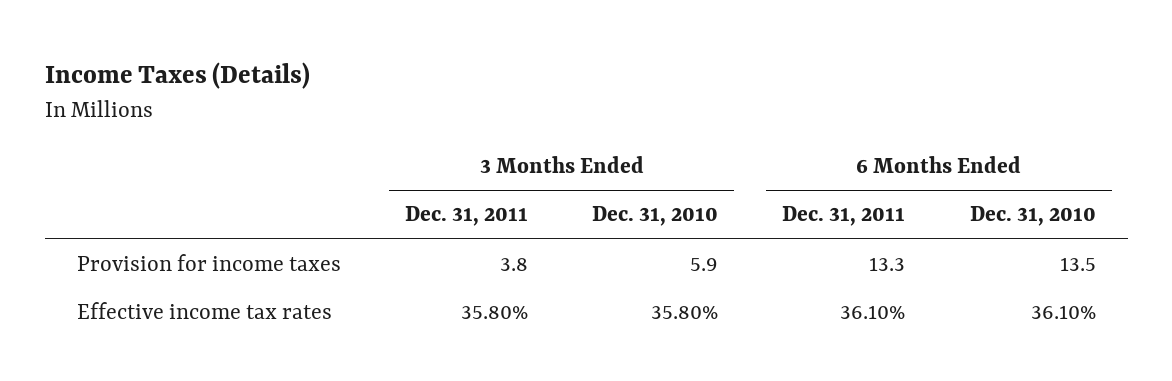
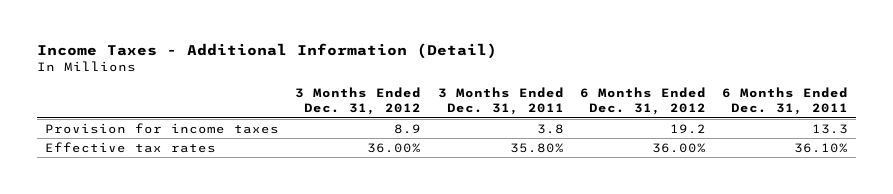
- Income Taxes (Details)
+ Income Taxes - Additional Information (Detail)
- | 3 Months Ended Dec. 31, 2011 | 3 Months Ended Dec. 31, 2010 | 6 Months Ended Dec. 31, 2011 | 6 Months Ended Dec. 31, 2010
+ | 3 Months Ended Dec. 31, 2012 | 3 Months Ended Dec. 31, 2011 | 6 Months Ended Dec. 31, 2012 | 6 Months Ended Dec. 31, 2011
- Effective income tax rates | 35.80% | 35.80% | 36.10% | 36.10%
+ Effective tax rates | 36.00% | 35.80% | 36.00% | 36.10%

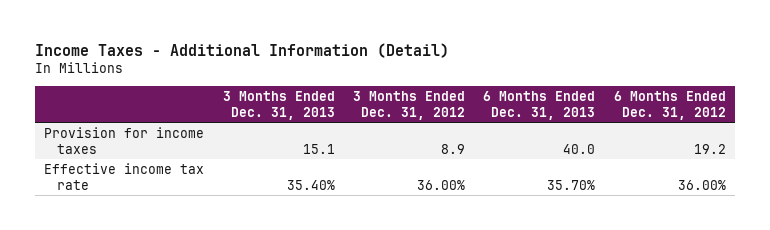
- | 3 Months Ended Dec. 31, 2012 | 3 Months Ended Dec. 31, 2011 | 6 Months Ended Dec. 31, 2012 | 6 Months Ended Dec. 31, 2011
+ | 3 Months Ended Dec. 31, 2013 | 3 Months Ended Dec. 31, 2012 | 6 Months Ended Dec. 31, 2013 | 6 Months Ended Dec. 31, 2012
- Effective tax rates | 36.00% | 35.80% | 36.00% | 36.10%
+ Effective income tax rate | 35.40% | 36.00% | 35.70% | 36.00%

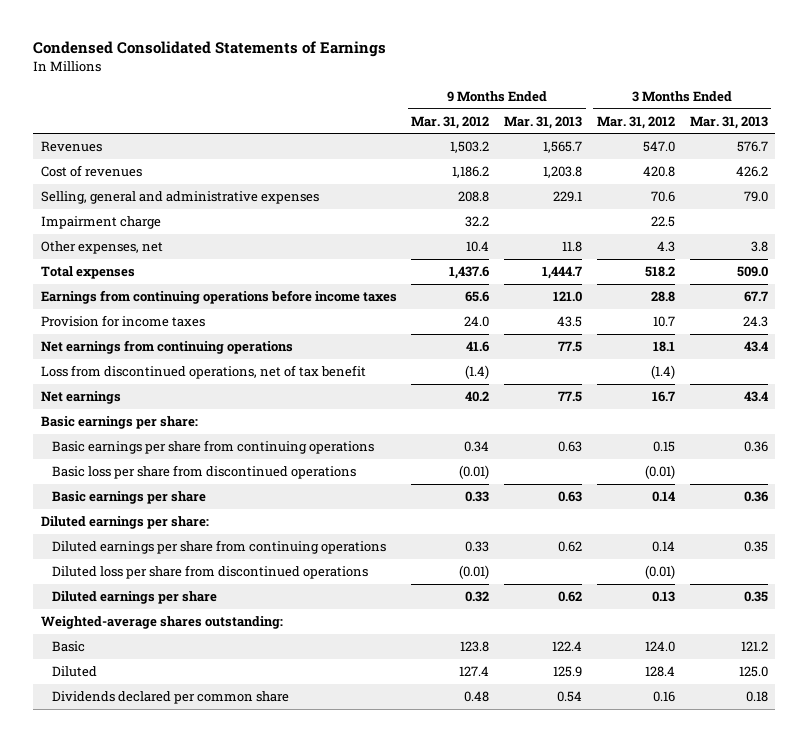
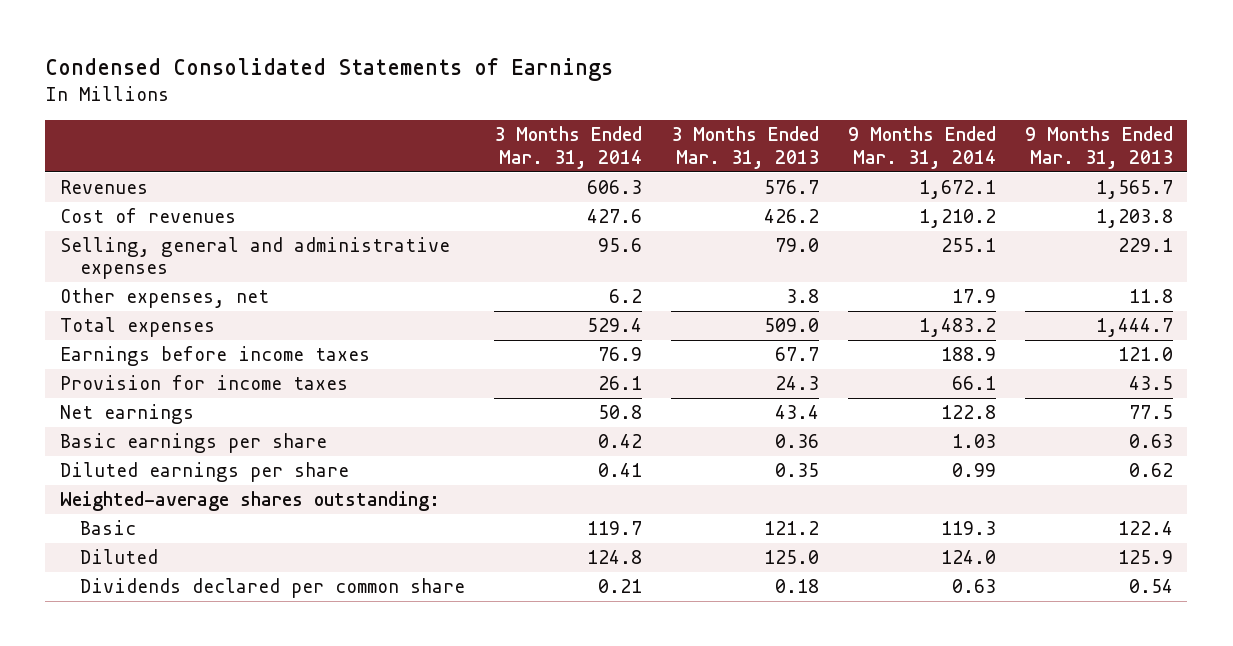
- | 9 Months Ended Mar. 31, 2012 | 9 Months Ended Mar. 31, 2013 | 3 Months Ended Mar. 31, 2012 | 3 Months Ended Mar. 31, 2013
+ | 3 Months Ended Mar. 31, 2014 | 3 Months Ended Mar. 31, 2013 | 9 Months Ended Mar. 31, 2014 | 9 Months Ended Mar. 31, 2013
- Impairment charge | 32.2 | | 22.5 |
- Earnings from continuing operations before income taxes | 65.6 | 121.0 | 28.8 | 67.7
+ Earnings before income taxes | 76.9 | 67.7 | 188.9 | 121.0
- Net earnings from continuing operations | 41.6 | 77.5 | 18.1 | 43.4
- Loss from discontinued operations, net of tax benefit | (1.4) | | (1.4) |
- Basic earnings per share:
- Basic earnings per share from continuing operations | 0.34 | 0.63 | 0.15 | 0.36
- Basic loss per share from discontinued operations | (0.01) | | (0.01) |
- Diluted earnings per share:
- Diluted earnings per share from continuing operations | 0.33 | 0.62 | 0.14 | 0.35
- Diluted loss per share from discontinued operations | (0.01) | | (0.01) |

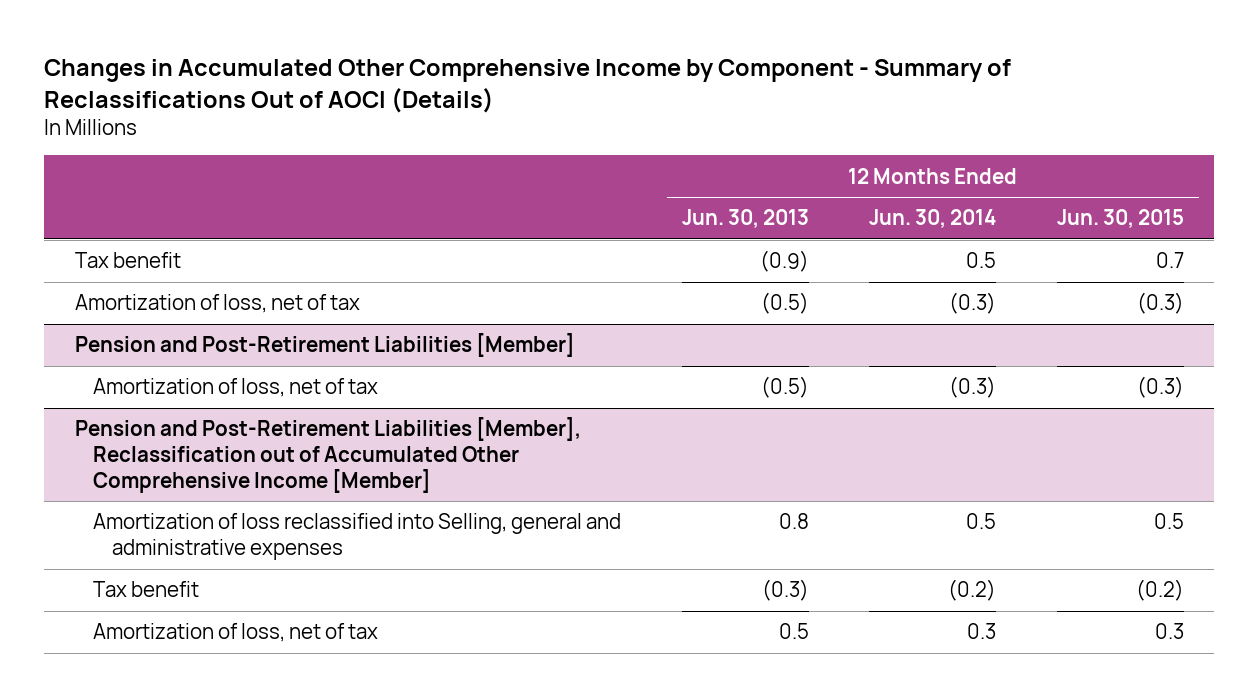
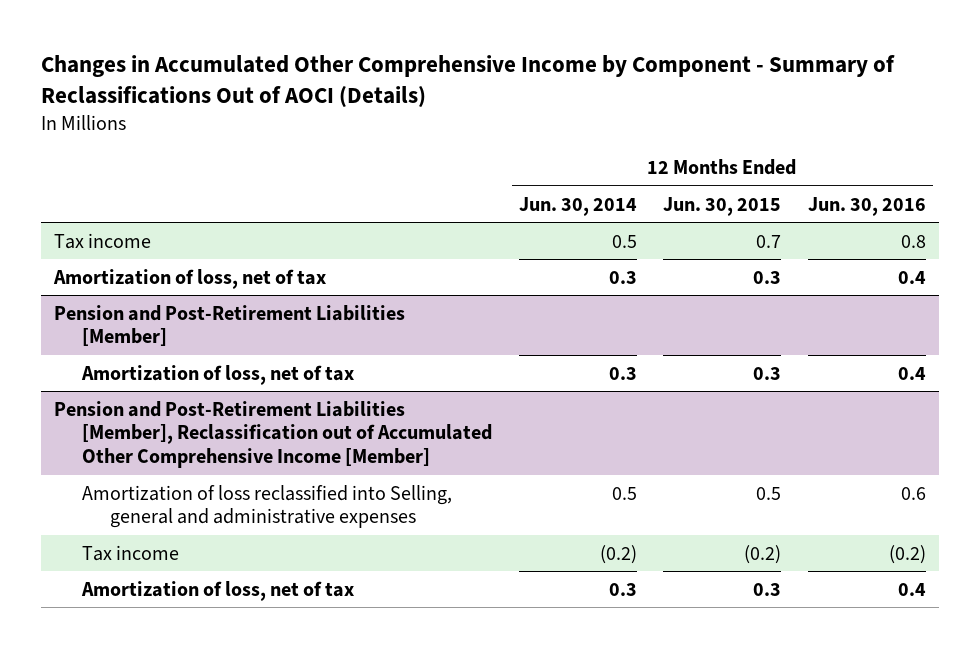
- | 12 Months Ended Jun. 30, 2013 | 12 Months Ended Jun. 30, 2014 | 12 Months Ended Jun. 30, 2015
+ | 12 Months Ended Jun. 30, 2014 | 12 Months Ended Jun. 30, 2015 | 12 Months Ended Jun. 30, 2016
- Tax benefit | (0.9) | 0.5 | 0.7
- Amortization of loss, net of tax | (0.5) | (0.3) | (0.3)
+ Tax income | 0.5 | 0.7 | 0.8
+ Amortization of loss, net of tax | 0.3 | 0.3 | 0.4
@ Pension and Post-Retirement Liabilities [Member]
- Amortization of loss, net of tax | (0.5) | (0.3) | (0.3)
+ Amortization of loss, net of tax | 0.3 | 0.3 | 0.4
@ Pension and Post-Retirement Liabilities [Member], Reclassification out of Accumulated Other Comprehensive Income [Member]
- Tax benefit | (0.3) | (0.2) | (0.2)
+ Tax income | (0.2) | (0.2) | (0.2)

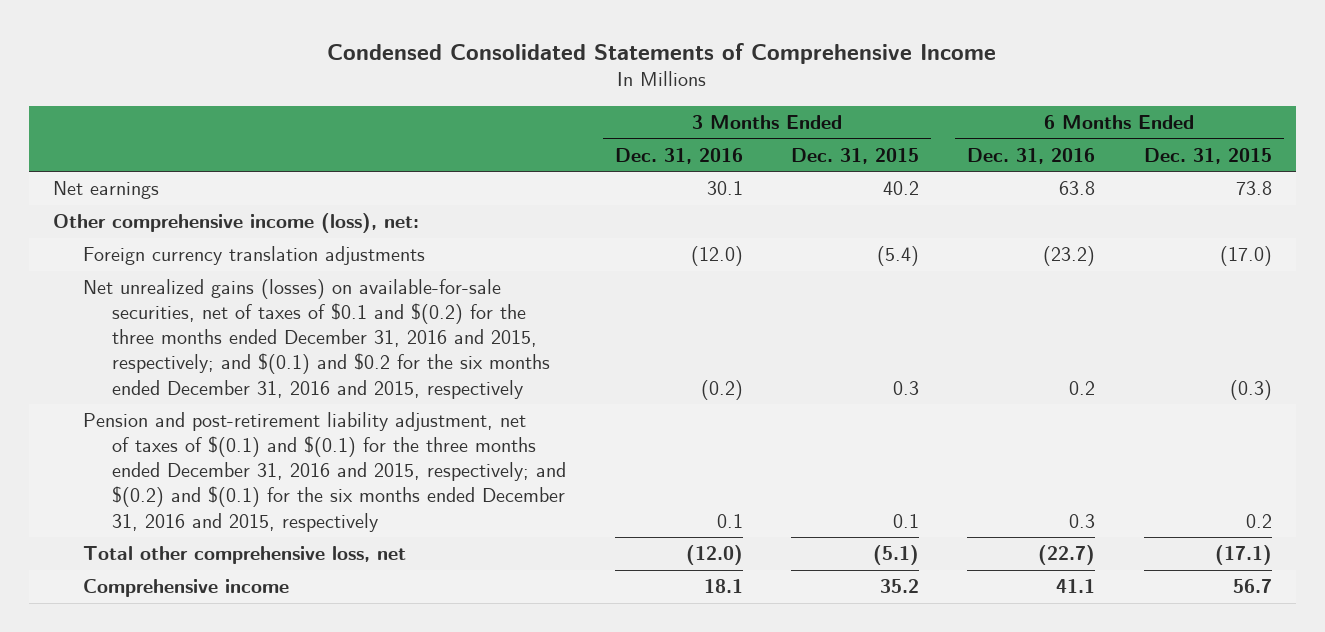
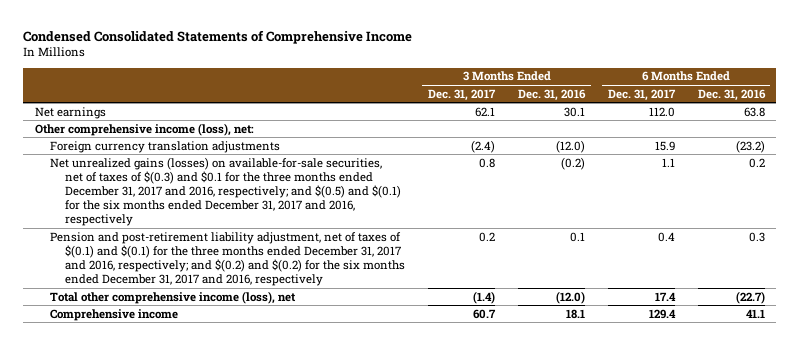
- | 3 Months Ended Dec. 31, 2016 | 3 Months Ended Dec. 31, 2015 | 6 Months Ended Dec. 31, 2016 | 6 Months Ended Dec. 31, 2015
+ | 3 Months Ended Dec. 31, 2017 | 3 Months Ended Dec. 31, 2016 | 6 Months Ended Dec. 31, 2017 | 6 Months Ended Dec. 31, 2016
- Net unrealized gains (losses) on available-for-sale securities, net of taxes of $0.1 and $(0.2) for the three months ended December 31, 2016 and 2015, respectively; and $(0.1) and $0.2 for the six months ended December 31, 2016 and 2015, respectively | (0.2) | 0.3 | 0.2 | (0.3)
- Pension and post-retirement liability adjustment, net of taxes of $(0.1) and $(0.1) for the three months ended December 31, 2016 and 2015, respectively; and $(0.2) and $(0.1) for the six months ended December 31, 2016 and 2015, respectively | 0.1 | 0.1 | 0.3 | 0.2
- Total other comprehensive loss, net | (12.0) | (5.1) | (22.7) | (17.1)
+ Net unrealized gains (losses) on available-for-sale securities, net of taxes of $(0.3) and $0.1 for the three months ended December 31, 2017 and 2016, respectively; and $(0.5) and $(0.1) for the six months ended December 31, 2017 and 2016, respectively | 0.8 | (0.2) | 1.1 | 0.2
+ Pension and post-retirement liability adjustment, net of taxes of $(0.1) and $(0.1) for the three months ended December 31, 2017 and 2016, respectively; and $(0.2) and $(0.2) for the six months ended December 31, 2017 and 2016, respectively | 0.2 | 0.1 | 0.4 | 0.3
+ Total other comprehensive income (loss), net | (1.4) | (12.0) | 17.4 | (22.7)

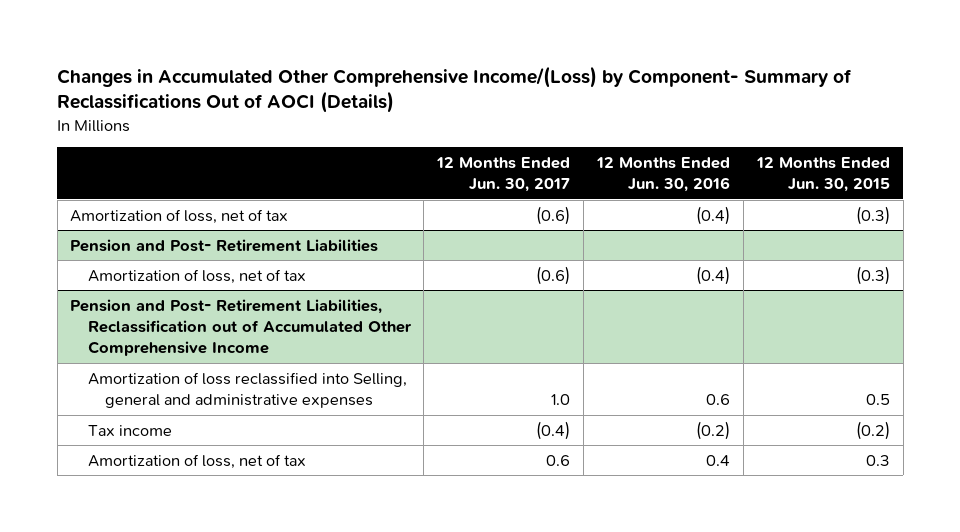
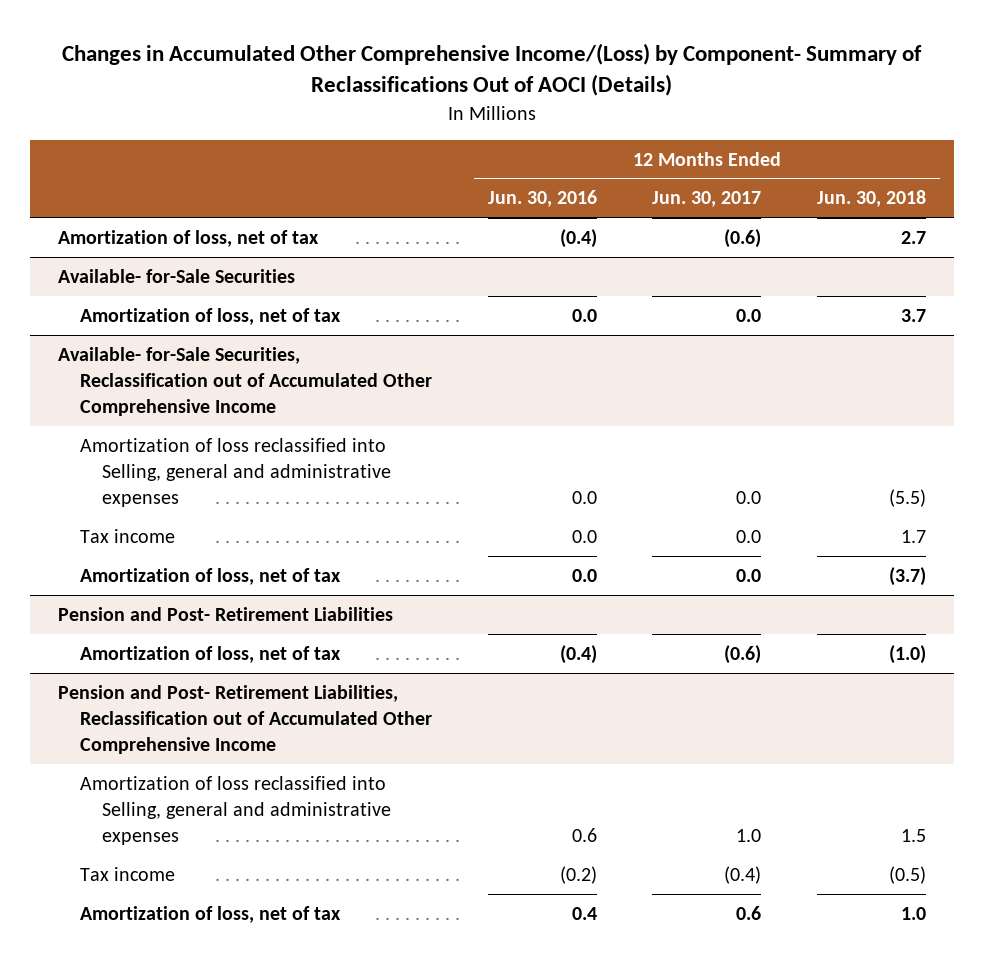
- | 12 Months Ended Jun. 30, 2017 | 12 Months Ended Jun. 30, 2016 | 12 Months Ended Jun. 30, 2015
+ | 12 Months Ended Jun. 30, 2016 | 12 Months Ended Jun. 30, 2017 | 12 Months Ended Jun. 30, 2018
+ Available- for-Sale Securities
+ Amortization of loss, net of tax | 0.0 | 0.0 | 3.7
+ Available- for-Sale Securities, Reclassification out of Accumulated Other Comprehensive Income
+ Amortization of loss reclassified into Selling, general and administrative expenses | 0.0 | 0.0 | (5.5)
+ Tax income | 0.0 | 0.0 | 1.7
+ Amortization of loss, net of tax | 0.0 | 0.0 | (3.7)

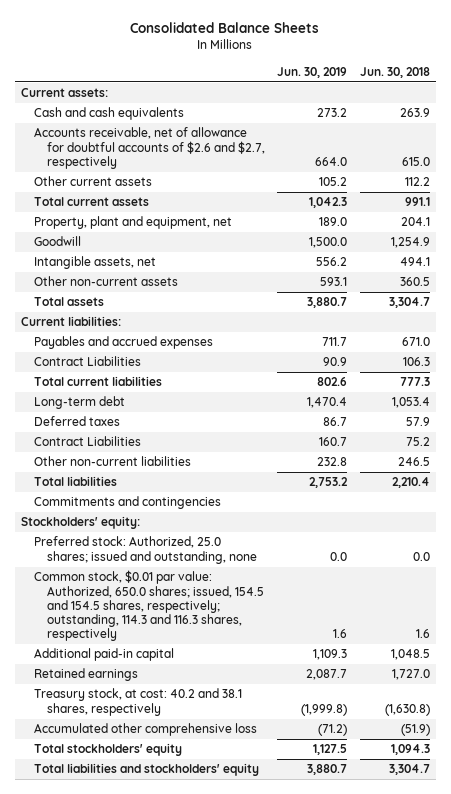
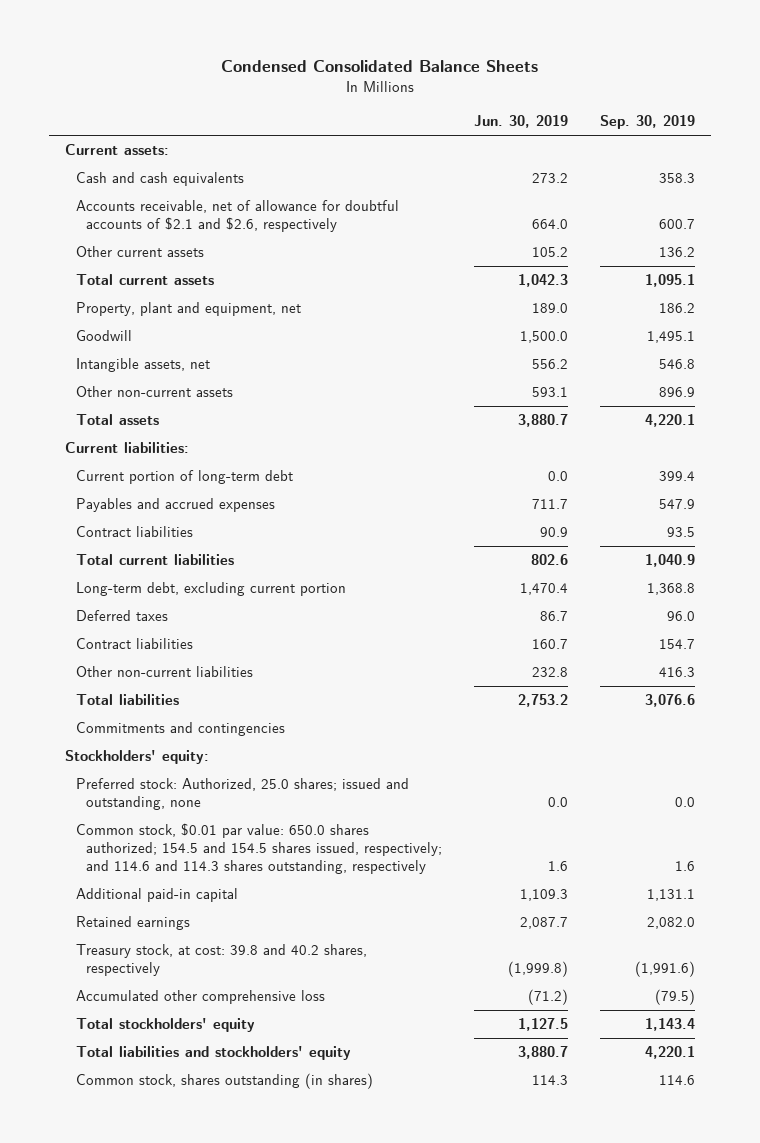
- Consolidated Balance Sheets
+ Condensed Consolidated Balance Sheets
- | Jun. 30, 2019 | Jun. 30, 2018
+ | Jun. 30, 2019 | Sep. 30, 2019
- Accounts receivable, net of allowance for doubtful accounts of $2.6 and $2.7, respectively | 664.0 | 615.0
+ Accounts receivable, net of allowance for doubtful accounts of $2.1 and $2.6, respectively | 664.0 | 600.7
+ Current portion of long-term debt | 0.0 | 399.4
- Contract Liabilities | 90.9 | 106.3
+ Contract liabilities | 90.9 | 93.5
- Long-term debt | 1,470.4 | 1,053.4
+ Long-term debt, excluding current portion | 1,470.4 | 1,368.8
- Contract Liabilities | 160.7 | 75.2
+ Contract liabilities | 160.7 | 154.7
- Common stock, $0.01 par value: Authorized, 650.0 shares; issued, 154.5 and 154.5 shares, respectively; outstanding, 114.3 and 116.3 shares, respectively | 1.6 | 1.6
+ Common stock, $0.01 par value: 650.0 shares authorized; 154.5 and 154.5 shares issued, respectively; and 114.6 and 114.3 shares outstanding, respectively | 1.6 | 1.6
- Treasury stock, at cost: 40.2 and 38.1 shares, respectively | (1,999.8) | (1,630.8)
+ Treasury stock, at cost: 39.8 and 40.2 shares, respectively | (1,999.8) | (1,991.6)
+ Common stock, shares outstanding (in shares) | 114.3 | 114.6

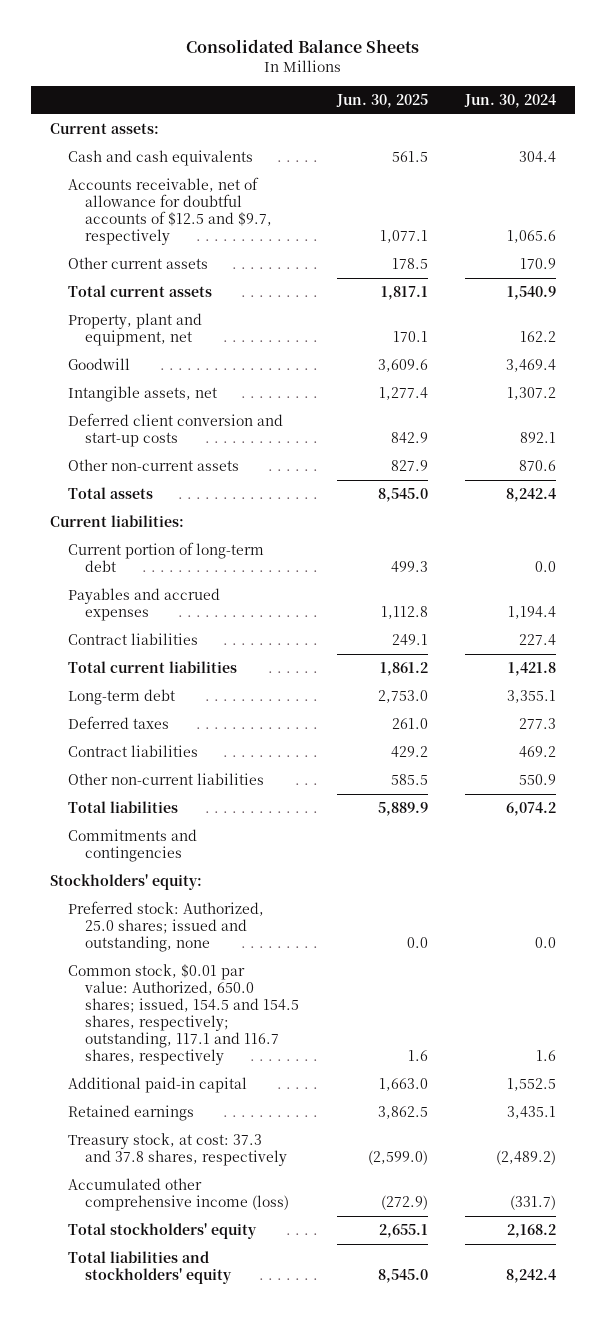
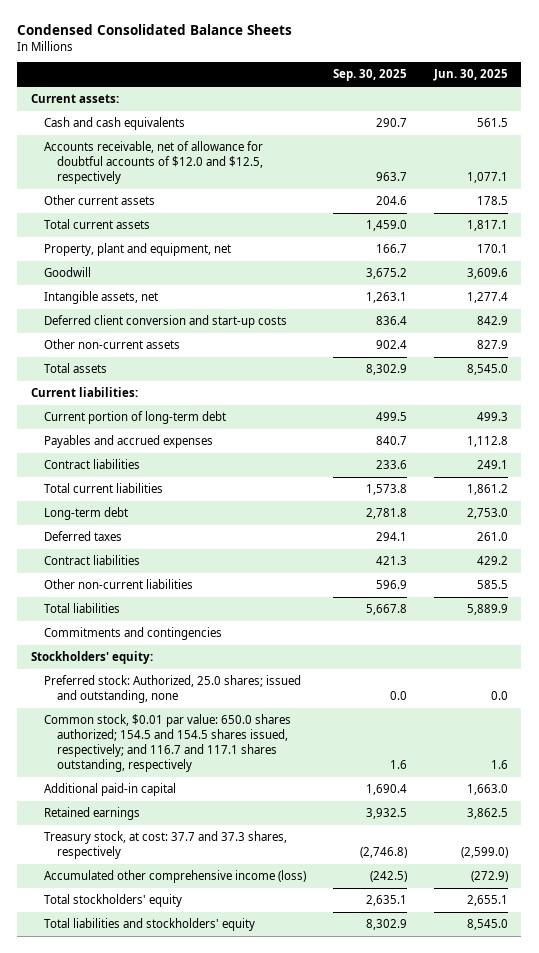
- Consolidated Balance Sheets
+ Condensed Consolidated Balance Sheets
- | Jun. 30, 2025 | Jun. 30, 2024
+ | Sep. 30, 2025 | Jun. 30, 2025
- Accounts receivable, net of allowance for doubtful accounts of $12.5 and $9.7, respectively | 1,077.1 | 1,065.6
+ Accounts receivable, net of allowance for doubtful accounts of $12.0 and $12.5, respectively | 963.7 | 1,077.1
- Common stock, $0.01 par value: Authorized, 650.0 shares; issued, 154.5 and 154.5 shares, respectively; outstanding, 117.1 and 116.7 shares, respectively | 1.6 | 1.6
+ Common stock, $0.01 par value: 650.0 shares authorized; 154.5 and 154.5 shares issued, respectively; and 116.7 and 117.1 shares outstanding, respectively | 1.6 | 1.6
- Treasury stock, at cost: 37.3 and 37.8 shares, respectively | (2,599.0) | (2,489.2)
+ Treasury stock, at cost: 37.7 and 37.3 shares, respectively | (2,746.8) | (2,599.0)

